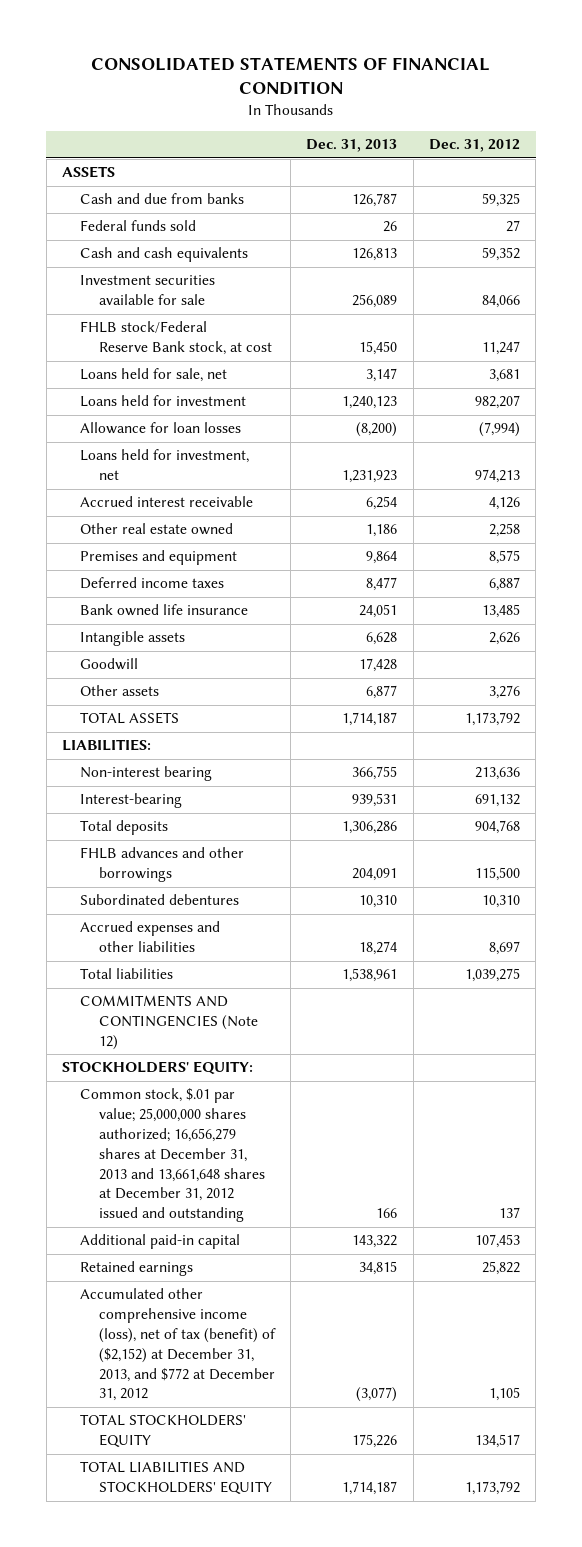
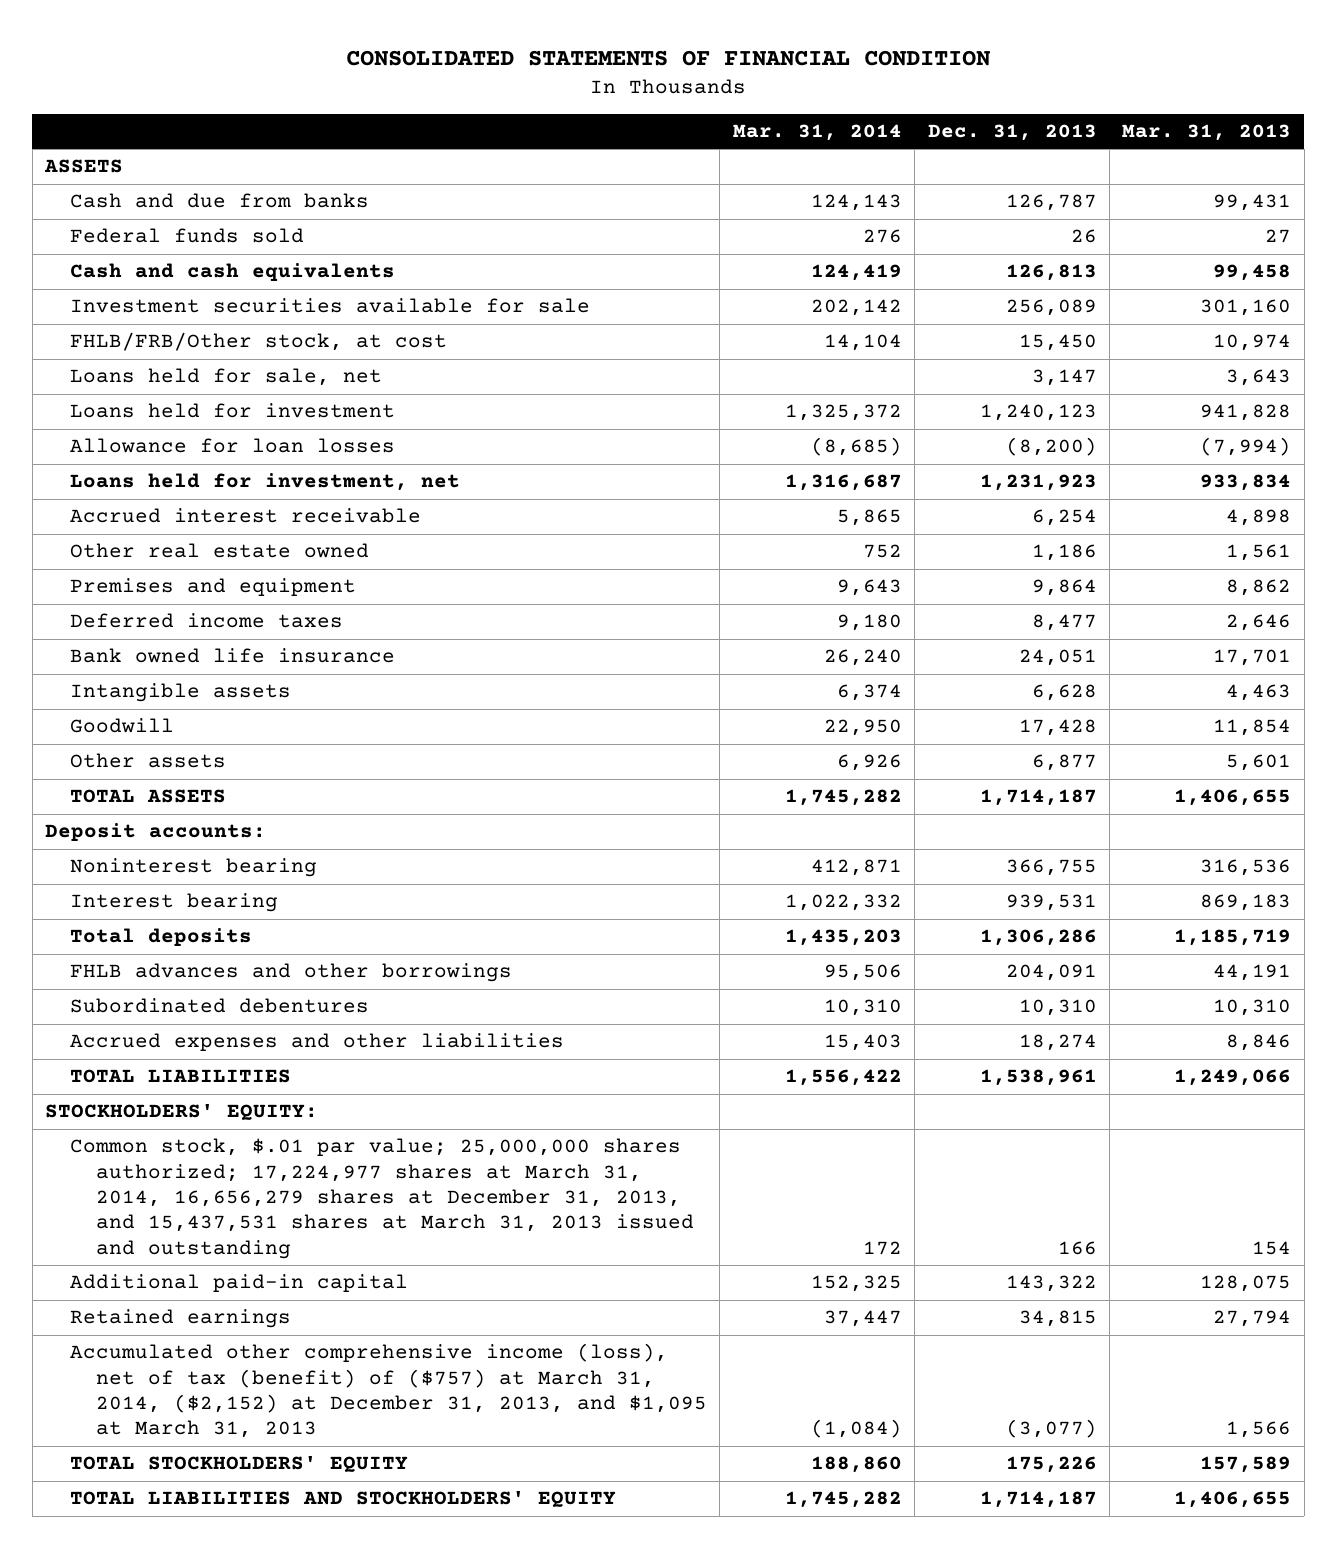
- | Dec. 31, 2013 | Dec. 31, 2012
+ | Mar. 31, 2014 | Dec. 31, 2013 | Mar. 31, 2013
- FHLB stock/Federal Reserve Bank stock, at cost | 15,450 | 11,247
+ FHLB/FRB/Other stock, at cost | 14,104 | 15,450 | 10,974
- LIABILITIES:
- Non-interest bearing | 366,755 | 213,636
- Interest-bearing | 939,531 | 691,132
+ Deposit accounts:
+ Noninterest bearing | 412,871 | 366,755 | 316,536
+ Interest bearing | 1,022,332 | 939,531 | 869,183
- Total liabilities | 1,538,961 | 1,039,275
- COMMITMENTS AND CONTINGENCIES (Note 12)
+ TOTAL LIABILITIES | 1,556,422 | 1,538,961 | 1,249,066
- Common stock, $.01 par value; 25,000,000 shares authorized; 16,656,279 shares at December 31, 2013 and 13,661,648 shares at December 31, 2012 issued and outstanding | 166 | 137
+ Common stock, $.01 par value; 25,000,000 shares authorized; 17,224,977 shares at March 31, 2014, 16,656,279 shares at December 31, 2013, and 15,437,531 shares at March 31, 2013 issued and outstanding | 172 | 166 | 154
- Accumulated other comprehensive income (loss), net of tax (benefit) of ($2,152) at December 31, 2013, and $772 at December 31, 2012 | (3,077) | 1,105
+ Accumulated other comprehensive income (loss), net of tax (benefit) of ($757) at March 31, 2014, ($2,152) at December 31, 2013, and $1,095 at March 31, 2013 | (1,084) | (3,077) | 1,566

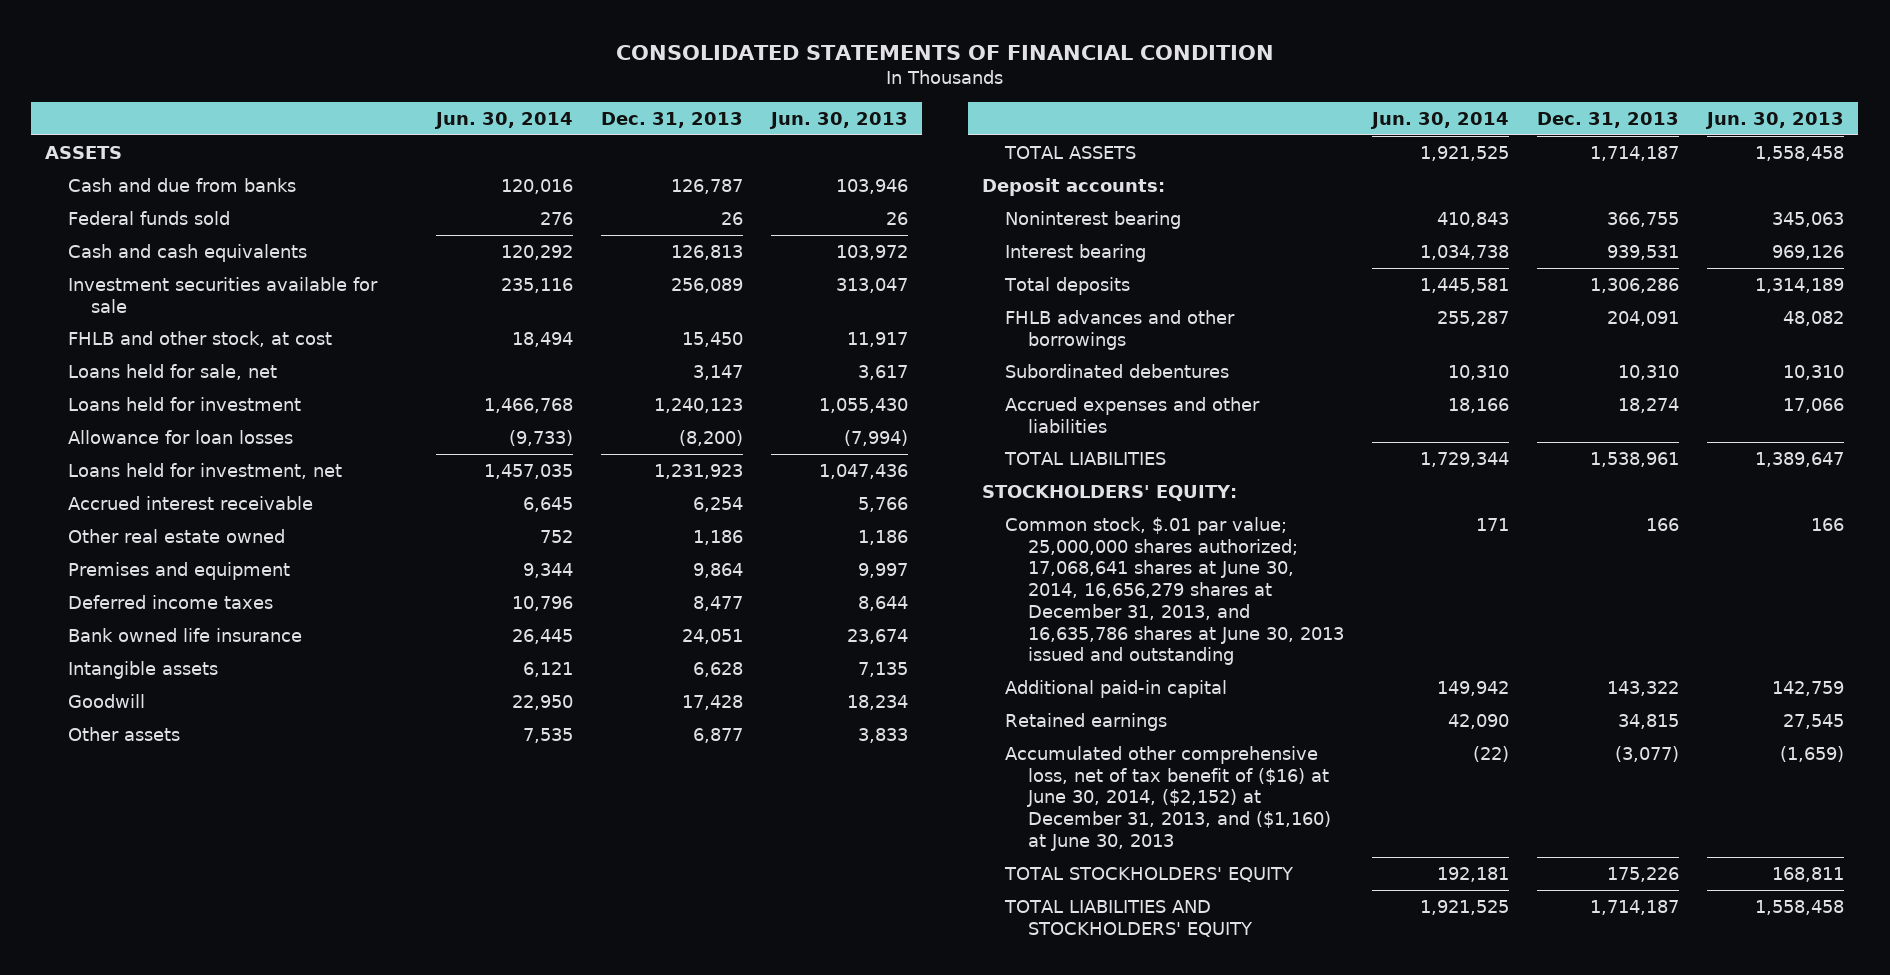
- | Mar. 31, 2014 | Dec. 31, 2013 | Mar. 31, 2013
+ | Jun. 30, 2014 | Dec. 31, 2013 | Jun. 30, 2013
- FHLB/FRB/Other stock, at cost | 14,104 | 15,450 | 10,974
+ FHLB and other stock, at cost | 18,494 | 15,450 | 11,917
- Common stock, $.01 par value; 25,000,000 shares authorized; 17,224,977 shares at March 31, 2014, 16,656,279 shares at December 31, 2013, and 15,437,531 shares at March 31, 2013 issued and outstanding | 172 | 166 | 154
+ Common stock, $.01 par value; 25,000,000 shares authorized; 17,068,641 shares at June 30, 2014, 16,656,279 shares at December 31, 2013, and 16,635,786 shares at June 30, 2013 issued and outstanding | 171 | 166 | 166
- Accumulated other comprehensive income (loss), net of tax (benefit) of ($757) at March 31, 2014, ($2,152) at December 31, 2013, and $1,095 at March 31, 2013 | (1,084) | (3,077) | 1,566
+ Accumulated other comprehensive loss, net of tax benefit of ($16) at June 30, 2014, ($2,152) at December 31, 2013, and ($1,160) at June 30, 2013 | (22) | (3,077) | (1,659)

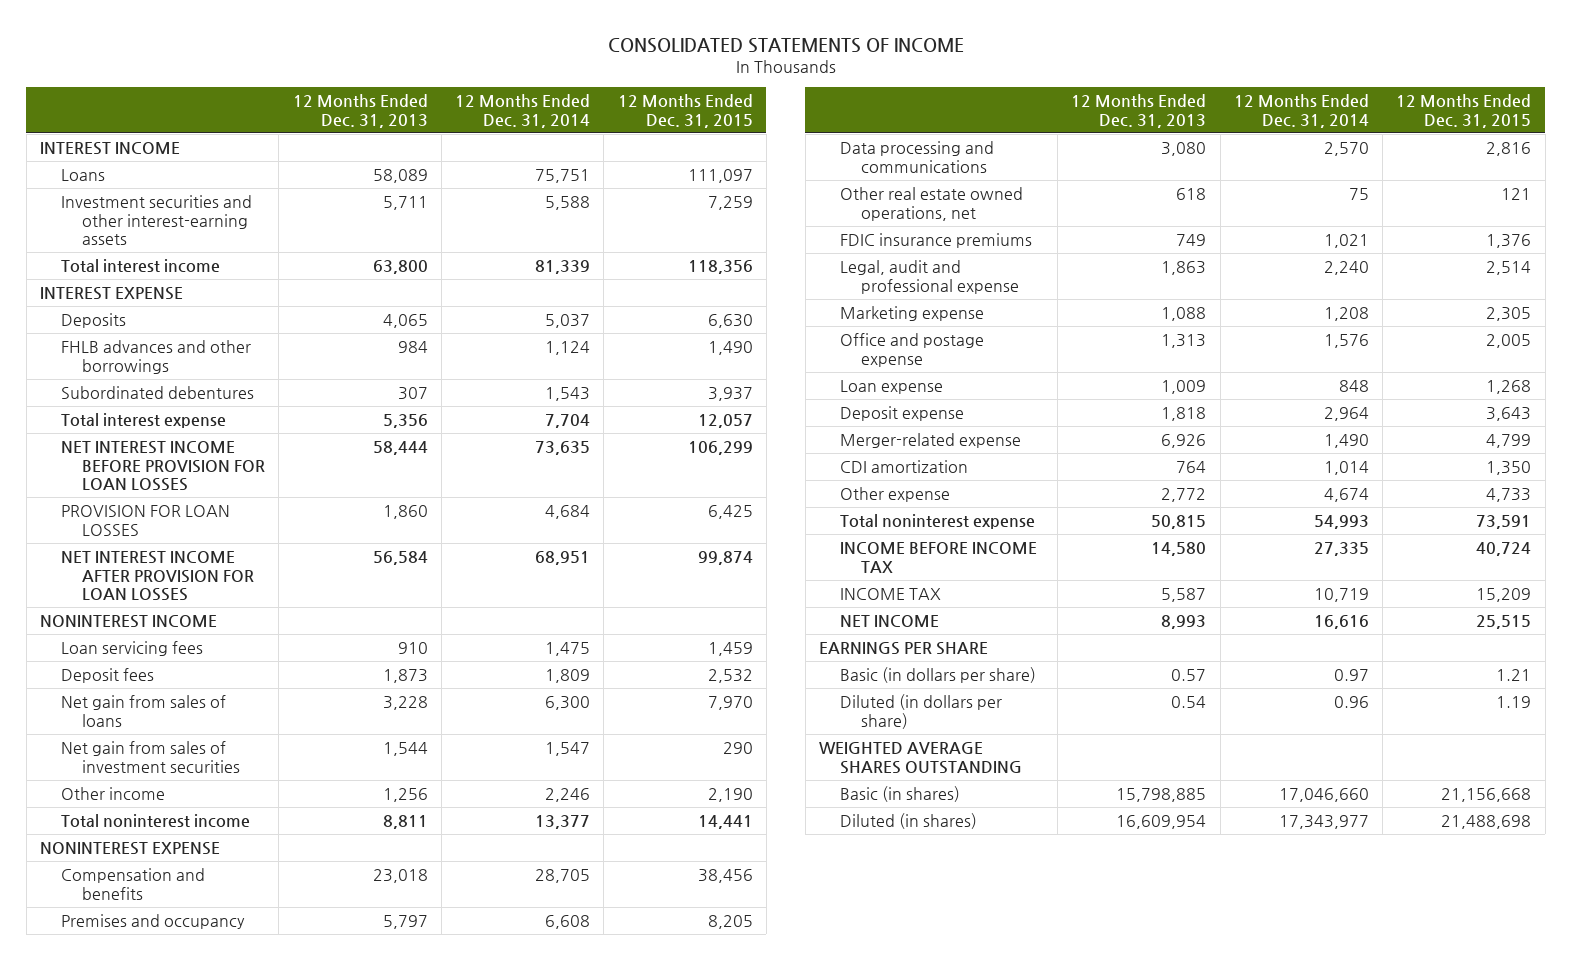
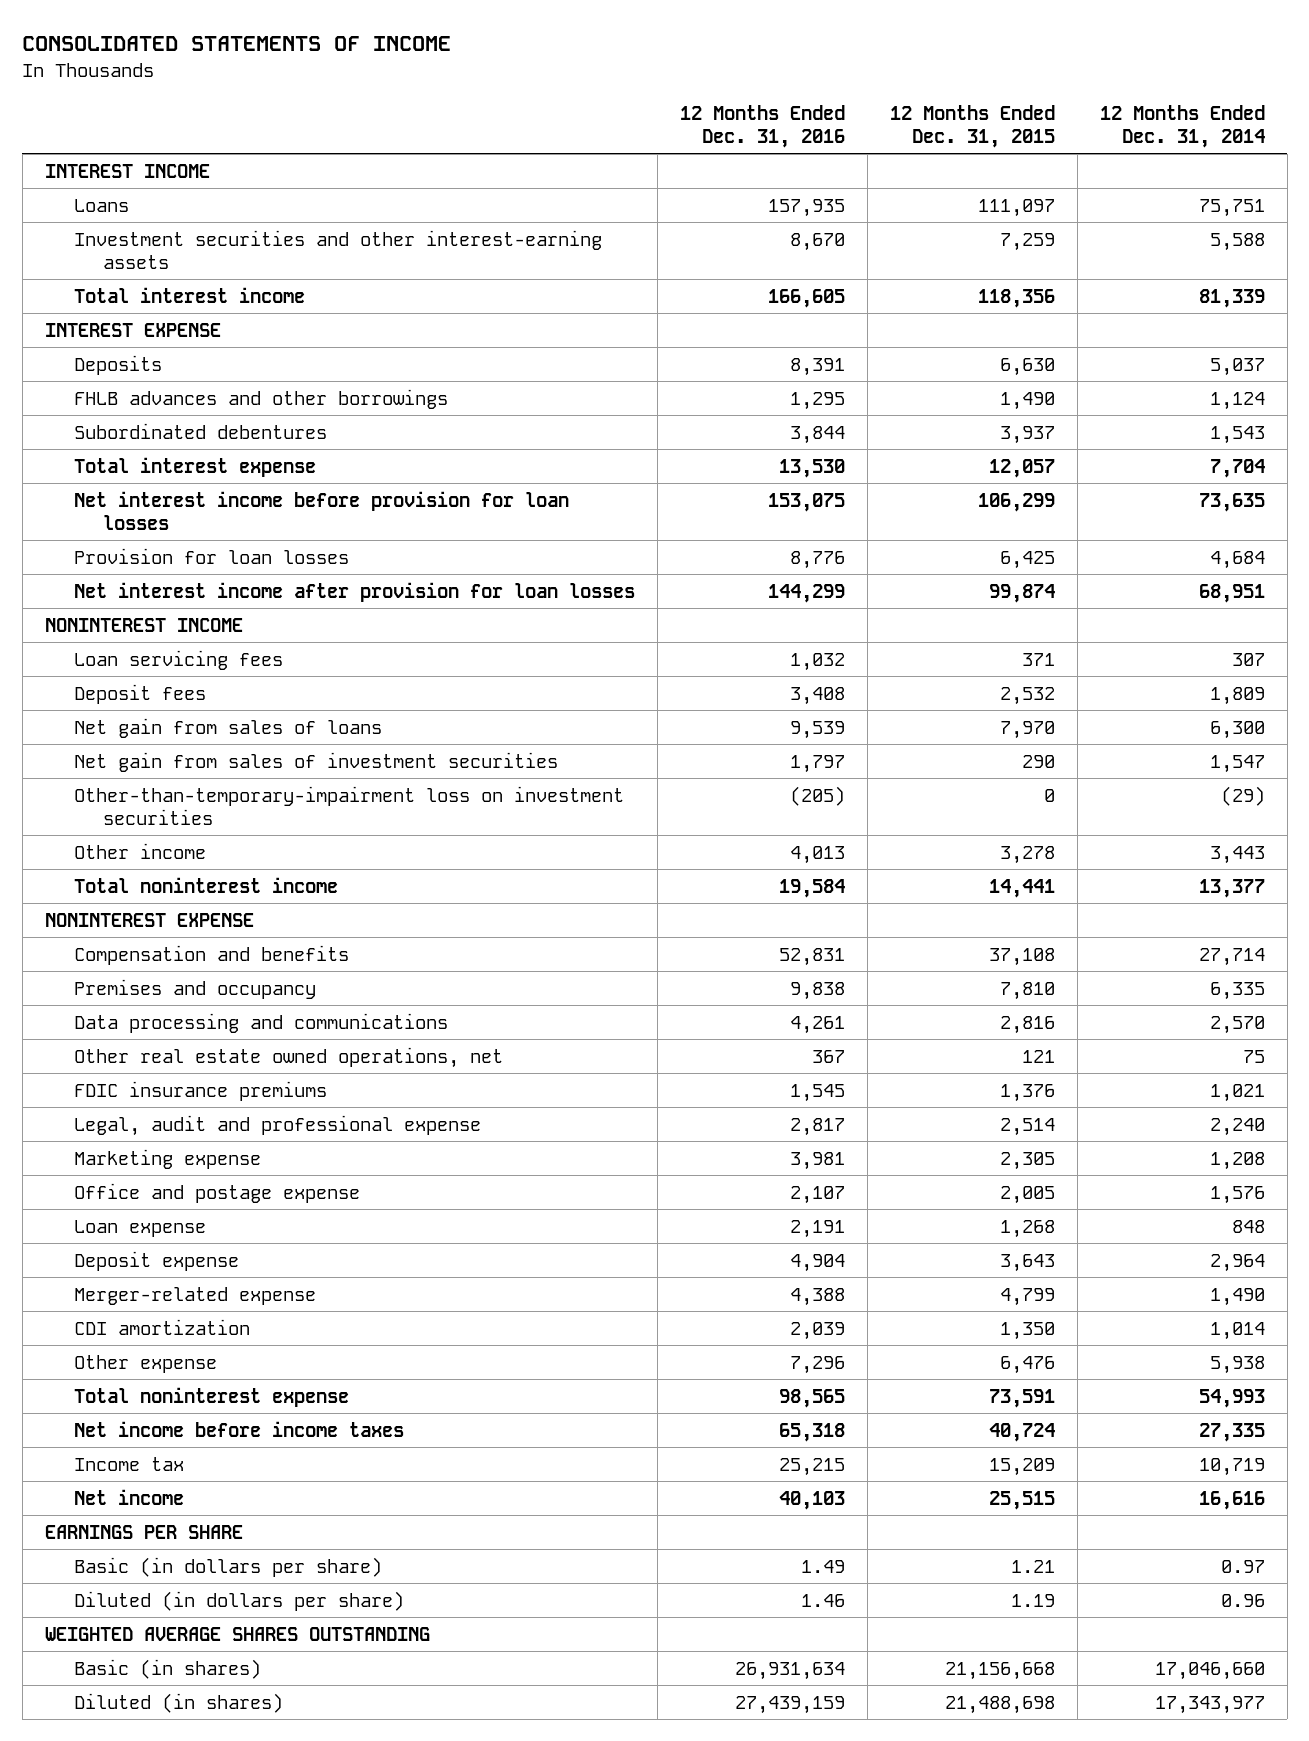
- | 12 Months Ended Dec. 31, 2013 | 12 Months Ended Dec. 31, 2014 | 12 Months Ended Dec. 31, 2015
+ | 12 Months Ended Dec. 31, 2016 | 12 Months Ended Dec. 31, 2015 | 12 Months Ended Dec. 31, 2014
- NET INTEREST INCOME BEFORE PROVISION FOR LOAN LOSSES | 58,444 | 73,635 | 106,299
- PROVISION FOR LOAN LOSSES | 1,860 | 4,684 | 6,425
- NET INTEREST INCOME AFTER PROVISION FOR LOAN LOSSES | 56,584 | 68,951 | 99,874
+ Net interest income before provision for loan losses | 153,075 | 106,299 | 73,635
+ Provision for loan losses | 8,776 | 6,425 | 4,684
+ Net interest income after provision for loan losses | 144,299 | 99,874 | 68,951
- Loan servicing fees | 910 | 1,475 | 1,459
+ Loan servicing fees | 1,032 | 371 | 307
- Other income | 1,256 | 2,246 | 2,190
+ Other-than-temporary-impairment loss on investment securities | (205) | 0 | (29)
+ Other income | 4,013 | 3,278 | 3,443
- Compensation and benefits | 23,018 | 28,705 | 38,456
- Premises and occupancy | 5,797 | 6,608 | 8,205
+ Compensation and benefits | 52,831 | 37,108 | 27,714
+ Premises and occupancy | 9,838 | 7,810 | 6,335
- Other expense | 2,772 | 4,674 | 4,733
+ Other expense | 7,296 | 6,476 | 5,938
- INCOME BEFORE INCOME TAX | 14,580 | 27,335 | 40,724
- INCOME TAX | 5,587 | 10,719 | 15,209
- NET INCOME | 8,993 | 16,616 | 25,515
+ Net income before income taxes | 65,318 | 40,724 | 27,335
+ Income tax | 25,215 | 15,209 | 10,719
+ Net income | 40,103 | 25,515 | 16,616

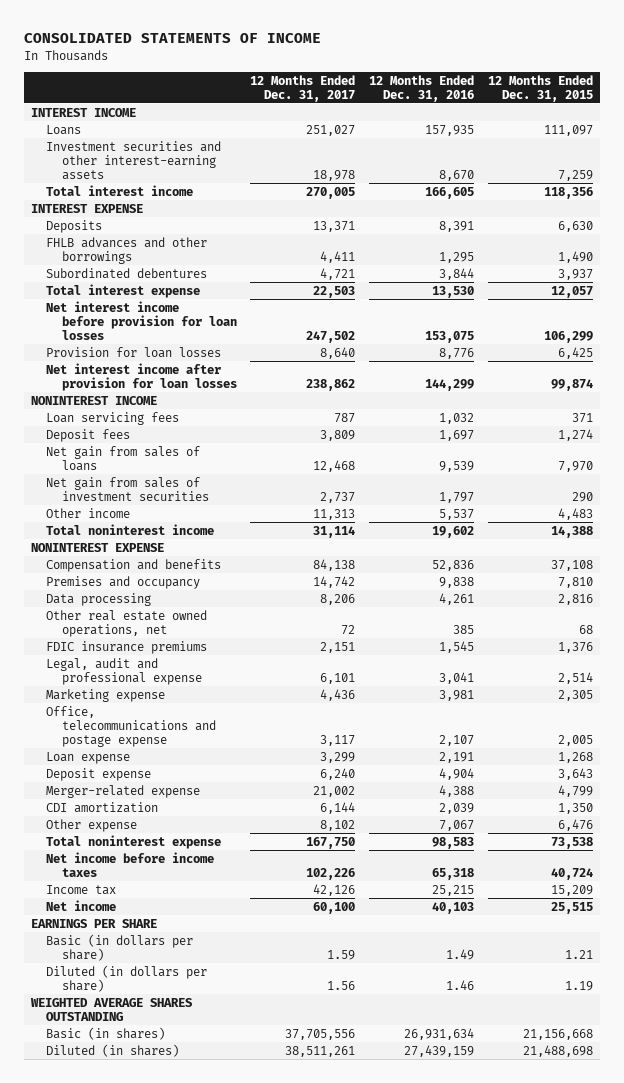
- | 12 Months Ended Dec. 31, 2016 | 12 Months Ended Dec. 31, 2015 | 12 Months Ended Dec. 31, 2014
+ | 12 Months Ended Dec. 31, 2017 | 12 Months Ended Dec. 31, 2016 | 12 Months Ended Dec. 31, 2015
- Deposit fees | 3,408 | 2,532 | 1,809
+ Deposit fees | 3,809 | 1,697 | 1,274
- Other-than-temporary-impairment loss on investment securities | (205) | 0 | (29)
- Other income | 4,013 | 3,278 | 3,443
- Total noninterest income | 19,584 | 14,441 | 13,377
+ Other income | 11,313 | 5,537 | 4,483
+ Total noninterest income | 31,114 | 19,602 | 14,388
- Compensation and benefits | 52,831 | 37,108 | 27,714
+ Compensation and benefits | 84,138 | 52,836 | 37,108
- Data processing and communications | 4,261 | 2,816 | 2,570
- Other real estate owned operations, net | 367 | 121 | 75
+ Data processing | 8,206 | 4,261 | 2,816
+ Other real estate owned operations, net | 72 | 385 | 68
- Legal, audit and professional expense | 2,817 | 2,514 | 2,240
+ Legal, audit and professional expense | 6,101 | 3,041 | 2,514
- Office and postage expense | 2,107 | 2,005 | 1,576
+ Office, telecommunications and postage expense | 3,117 | 2,107 | 2,005
- Other expense | 7,296 | 6,476 | 5,938
- Total noninterest expense | 98,565 | 73,591 | 54,993
+ Other expense | 8,102 | 7,067 | 6,476
+ Total noninterest expense | 167,750 | 98,583 | 73,538

